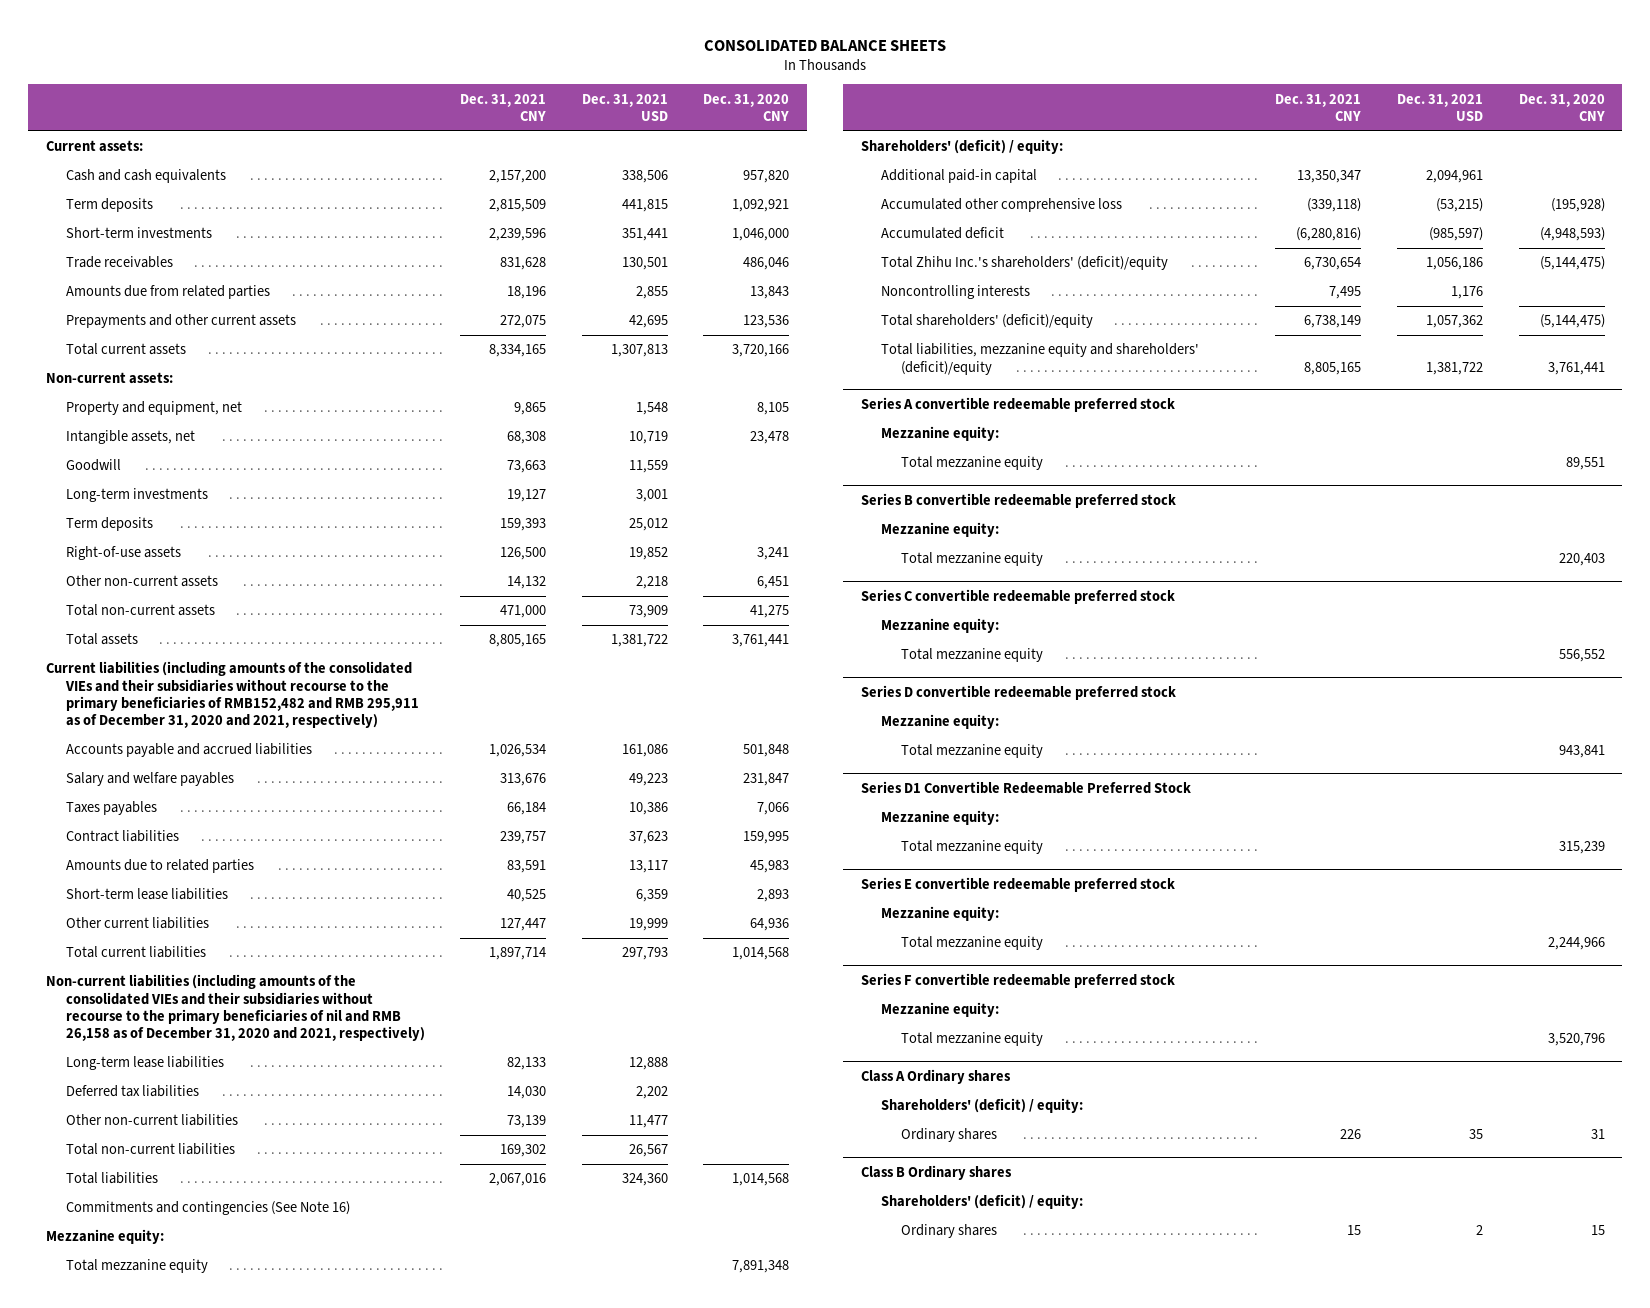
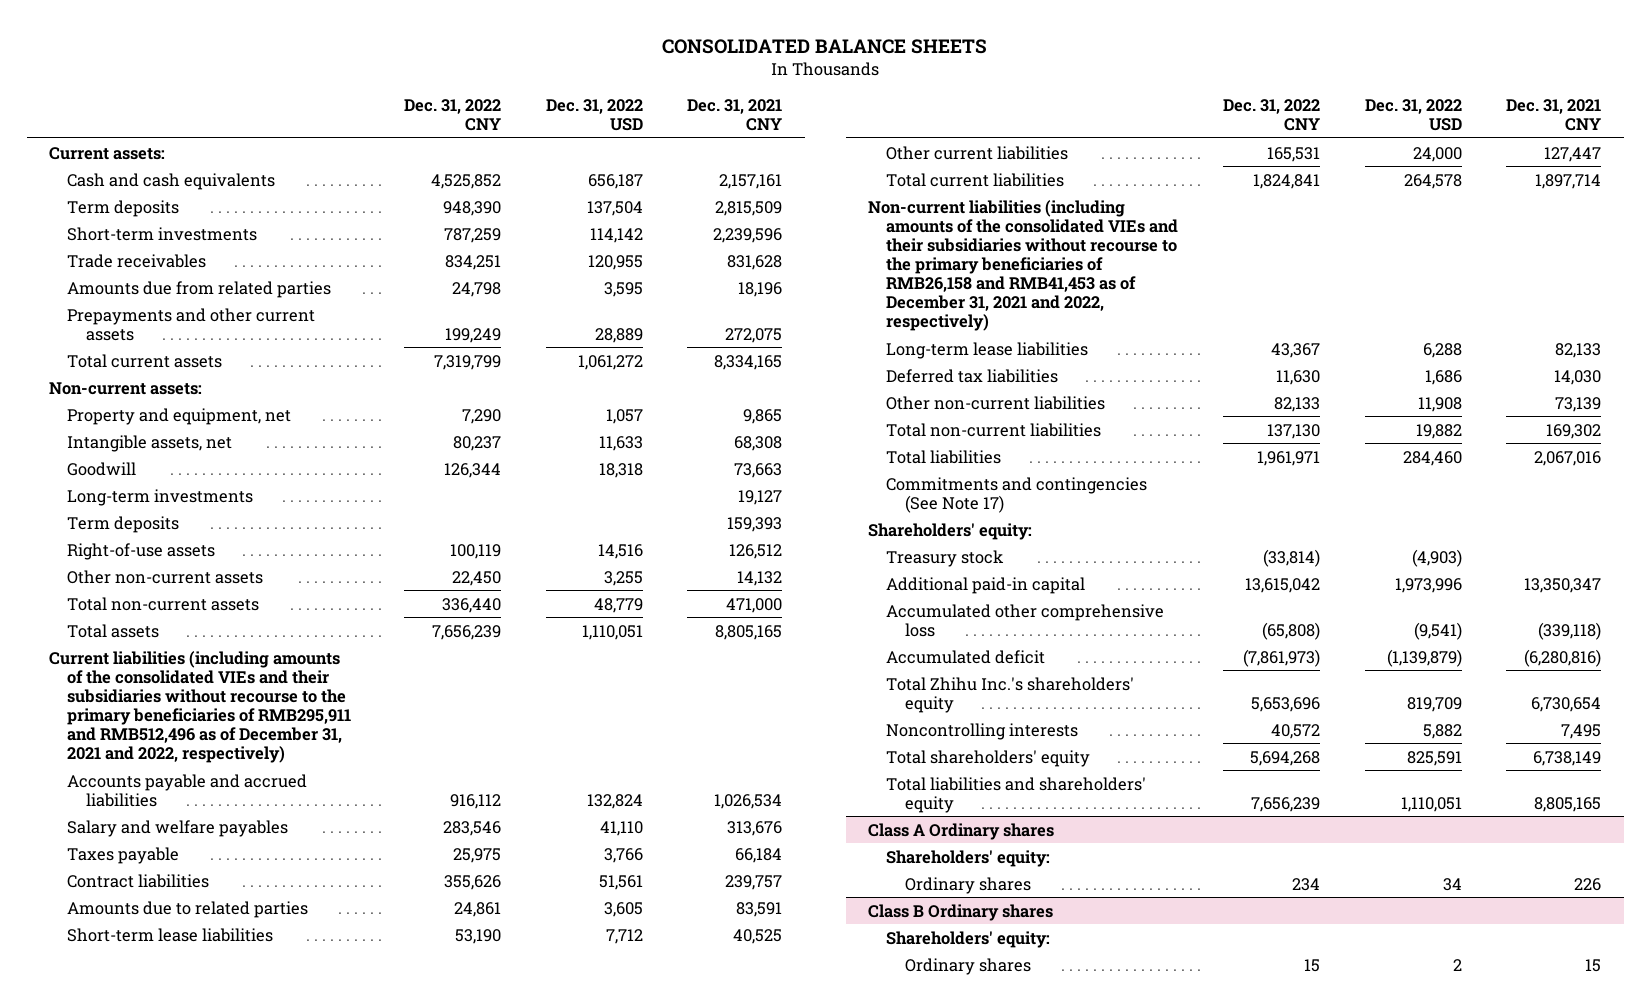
- | Dec. 31, 2021 CNY | Dec. 31, 2021 USD | Dec. 31, 2020 CNY
+ | Dec. 31, 2022 CNY | Dec. 31, 2022 USD | Dec. 31, 2021 CNY
- Cash and cash equivalents | 2,157,200 | 338,506 | 957,820
+ Cash and cash equivalents | 4,525,852 | 656,187 | 2,157,161
- Right-of-use assets | 126,500 | 19,852 | 3,241
+ Right-of-use assets | 100,119 | 14,516 | 126,512
- Current liabilities (including amounts of the consolidated VIEs and their subsidiaries without recourse to the primary beneficiaries of RMB152,482 and RMB 295,911 as of December 31, 2020 and 2021, respectively)
+ Current liabilities (including amounts of the consolidated VIEs and their subsidiaries without recourse to the primary beneficiaries of RMB295,911 and RMB512,496 as of December 31, 2021 and 2022, respectively)
- Taxes payables | 66,184 | 10,386 | 7,066
+ Taxes payable | 25,975 | 3,766 | 66,184
- Non-current liabilities (including amounts of the consolidated VIEs and their subsidiaries without recourse to the primary beneficiaries of nil and RMB 26,158 as of December 31, 2020 and 2021, respectively)
+ Non-current liabilities (including amounts of the consolidated VIEs and their subsidiaries without recourse to the primary beneficiaries of RMB26,158 and RMB41,453 as of December 31, 2021 and 2022, respectively)
- Commitments and contingencies (See Note 16)
- Mezzanine equity:
- Total mezzanine equity | | | 7,891,348
- Shareholders' (deficit) / equity:
+ Commitments and contingencies (See Note 17)
+ Shareholders' equity:
+ Treasury stock | (33,814) | (4,903) |
- Total Zhihu Inc.'s shareholders' (deficit)/equity | 6,730,654 | 1,056,186 | (5,144,475)
+ Total Zhihu Inc.'s shareholders' equity | 5,653,696 | 819,709 | 6,730,654
- Total shareholders' (deficit)/equity | 6,738,149 | 1,057,362 | (5,144,475)
- Total liabilities, mezzanine equity and shareholders' (deficit)/equity | 8,805,165 | 1,381,722 | 3,761,441
- Series A convertible redeemable preferred stock
- Mezzanine equity:
- Total mezzanine equity | | | 89,551
- Series B convertible redeemable preferred stock
- Mezzanine equity:
- Total mezzanine equity | | | 220,403
- Series C convertible redeemable preferred stock
- Mezzanine equity:
- Total mezzanine equity | | | 556,552
- Series D convertible redeemable preferred stock
- Mezzanine equity:
- Total mezzanine equity | | | 943,841
- Series D1 Convertible Redeemable Preferred Stock
- Mezzanine equity:
- Total mezzanine equity | | | 315,239
- Series E convertible redeemable preferred stock
- Mezzanine equity:
- Total mezzanine equity | | | 2,244,966
- Series F convertible redeemable preferred stock
- Mezzanine equity:
- Total mezzanine equity | | | 3,520,796
+ Total shareholders' equity | 5,694,268 | 825,591 | 6,738,149
+ Total liabilities and shareholders' equity | 7,656,239 | 1,110,051 | 8,805,165
@ Class A Ordinary shares
- Shareholders' (deficit) / equity:
+ Shareholders' equity:
@ Class B Ordinary shares
- Shareholders' (deficit) / equity:
+ Shareholders' equity:

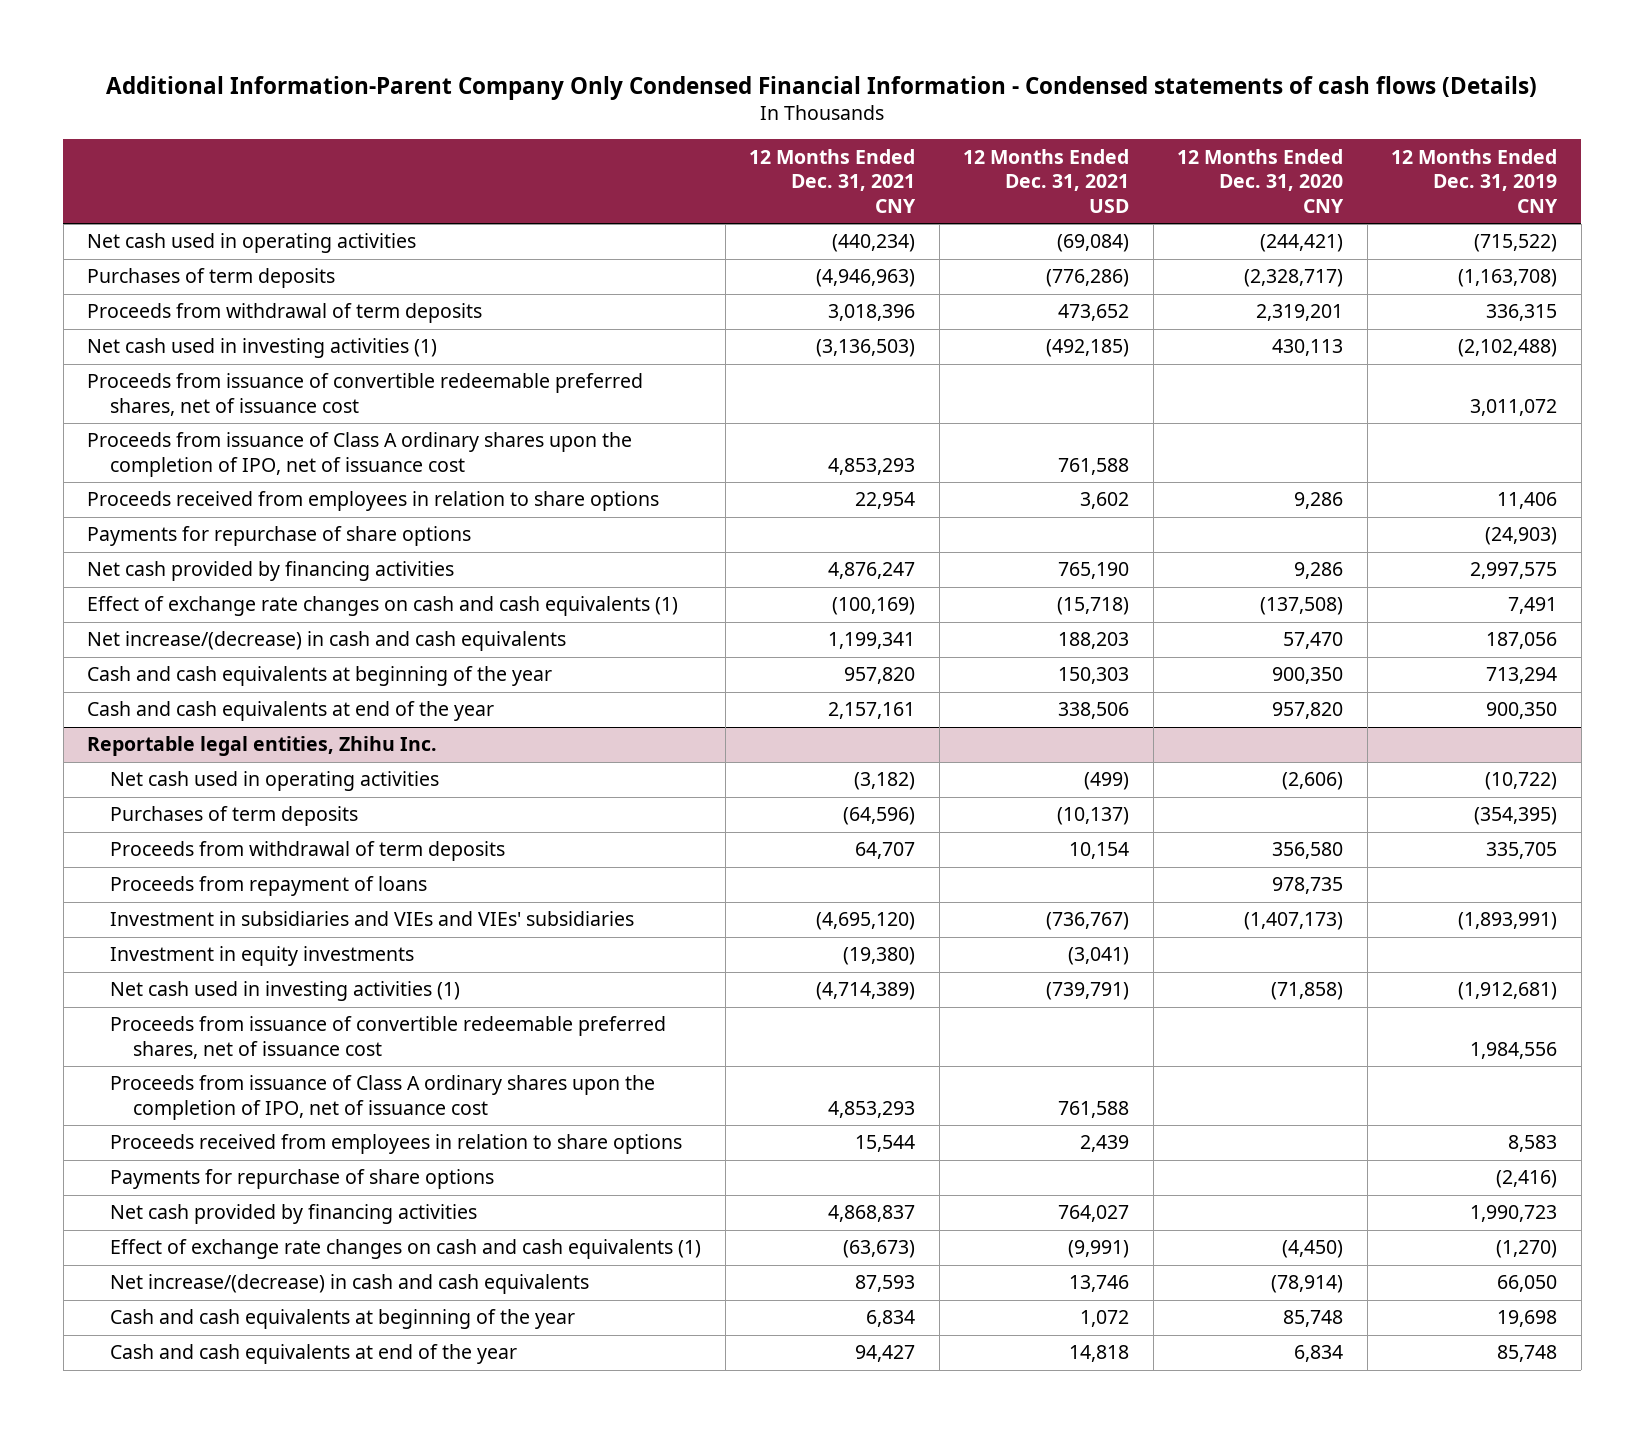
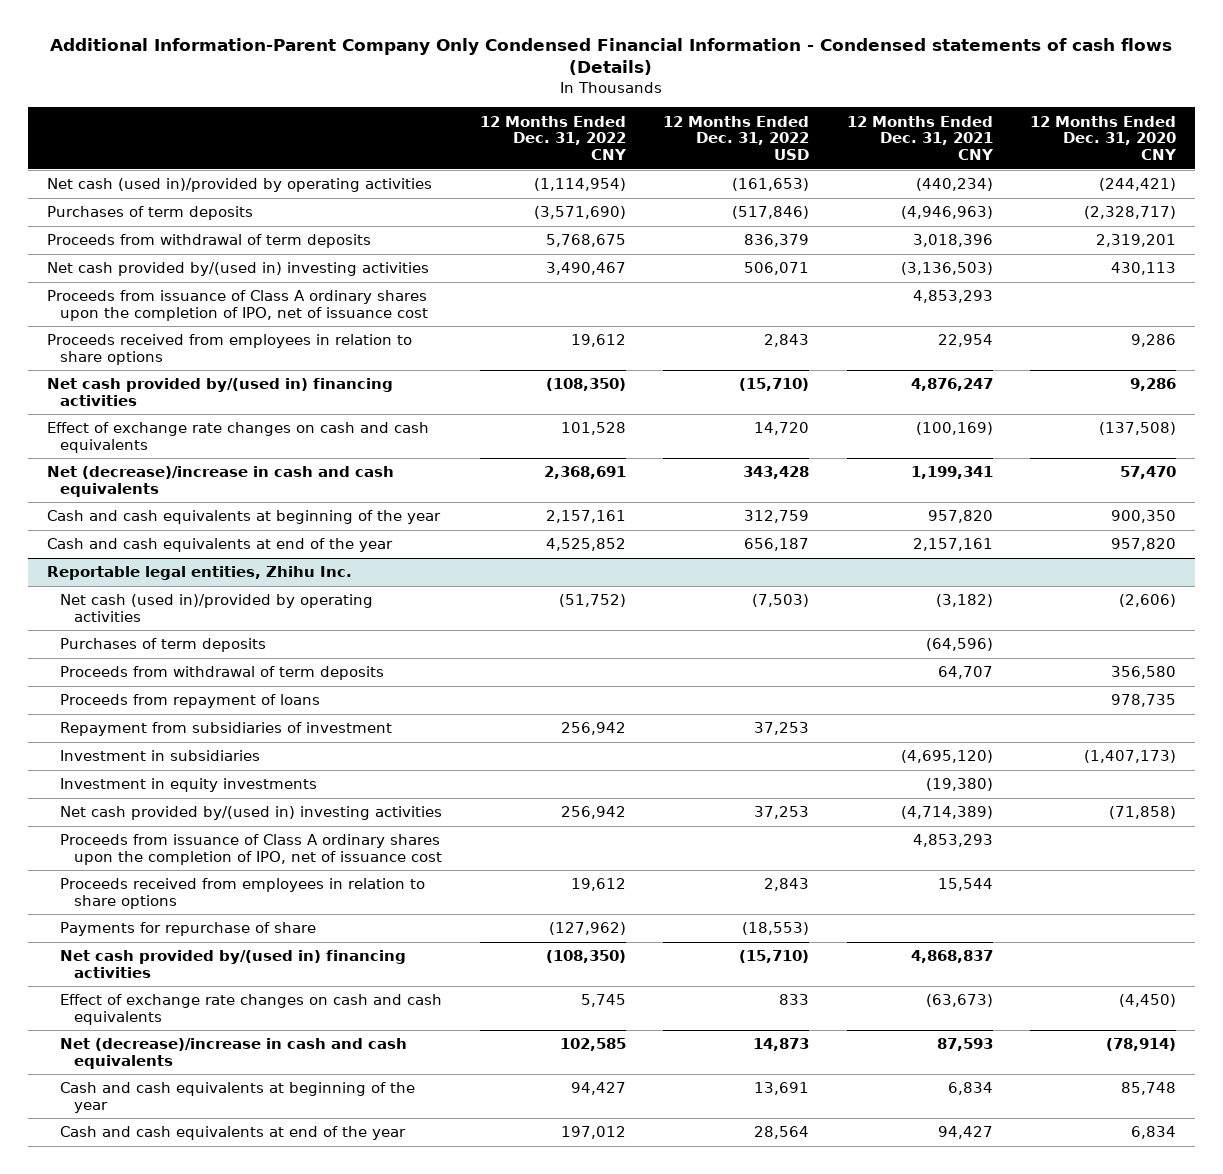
- | 12 Months Ended Dec. 31, 2021 CNY | 12 Months Ended Dec. 31, 2021 USD | 12 Months Ended Dec. 31, 2020 CNY | 12 Months Ended Dec. 31, 2019 CNY
+ | 12 Months Ended Dec. 31, 2022 CNY | 12 Months Ended Dec. 31, 2022 USD | 12 Months Ended Dec. 31, 2021 CNY | 12 Months Ended Dec. 31, 2020 CNY
- Net cash used in operating activities | (440,234) | (69,084) | (244,421) | (715,522)
+ Net cash (used in)/provided by operating activities | (1,114,954) | (161,653) | (440,234) | (244,421)
- Net cash used in investing activities (1) | (3,136,503) | (492,185) | 430,113 | (2,102,488)
- Proceeds from issuance of convertible redeemable preferred shares, net of issuance cost | | | | 3,011,072
+ Net cash provided by/(used in) investing activities | 3,490,467 | 506,071 | (3,136,503) | 430,113
- Payments for repurchase of share options | | | | (24,903)
- Net cash provided by financing activities | 4,876,247 | 765,190 | 9,286 | 2,997,575
- Effect of exchange rate changes on cash and cash equivalents (1) | (100,169) | (15,718) | (137,508) | 7,491
- Net increase/(decrease) in cash and cash equivalents | 1,199,341 | 188,203 | 57,470 | 187,056
+ Net cash provided by/(used in) financing activities | (108,350) | (15,710) | 4,876,247 | 9,286
+ Effect of exchange rate changes on cash and cash equivalents | 101,528 | 14,720 | (100,169) | (137,508)
+ Net (decrease)/increase in cash and cash equivalents | 2,368,691 | 343,428 | 1,199,341 | 57,470
@ Reportable legal entities, Zhihu Inc.
- Net cash used in operating activities | (3,182) | (499) | (2,606) | (10,722)
+ Net cash (used in)/provided by operating activities | (51,752) | (7,503) | (3,182) | (2,606)
- Investment in subsidiaries and VIEs and VIEs' subsidiaries | (4,695,120) | (736,767) | (1,407,173) | (1,893,991)
+ Repayment from subsidiaries of investment | 256,942 | 37,253 | |
+ Investment in subsidiaries | | | (4,695,120) | (1,407,173)
- Net cash used in investing activities (1) | (4,714,389) | (739,791) | (71,858) | (1,912,681)
- Proceeds from issuance of convertible redeemable preferred shares, net of issuance cost | | | | 1,984,556
+ Net cash provided by/(used in) investing activities | 256,942 | 37,253 | (4,714,389) | (71,858)
- Payments for repurchase of share options | | | | (2,416)
- Net cash provided by financing activities | 4,868,837 | 764,027 | | 1,990,723
- Effect of exchange rate changes on cash and cash equivalents (1) | (63,673) | (9,991) | (4,450) | (1,270)
- Net increase/(decrease) in cash and cash equivalents | 87,593 | 13,746 | (78,914) | 66,050
+ Payments for repurchase of share | (127,962) | (18,553) | |
+ Net cash provided by/(used in) financing activities | (108,350) | (15,710) | 4,868,837 |
+ Effect of exchange rate changes on cash and cash equivalents | 5,745 | 833 | (63,673) | (4,450)
+ Net (decrease)/increase in cash and cash equivalents | 102,585 | 14,873 | 87,593 | (78,914)

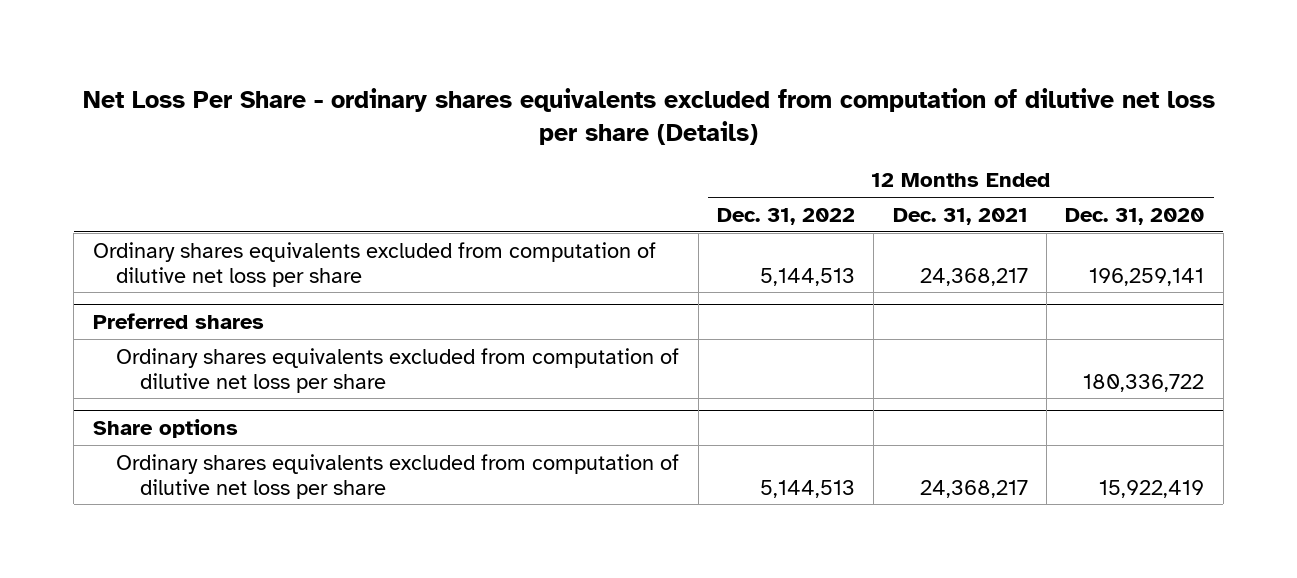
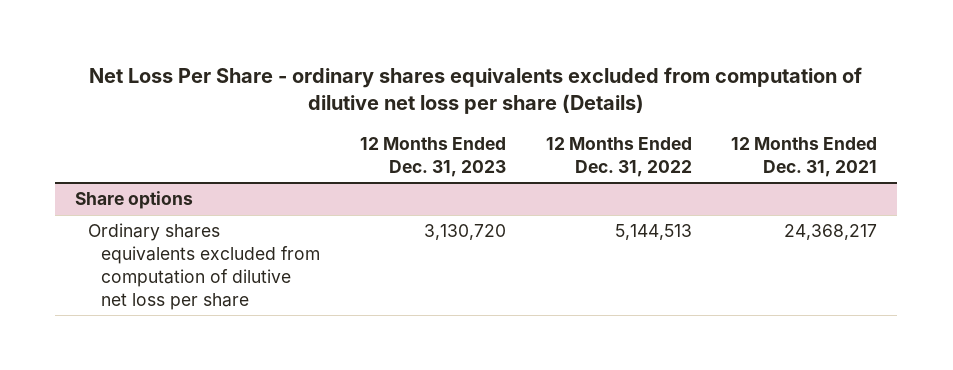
- | 12 Months Ended Dec. 31, 2022 | 12 Months Ended Dec. 31, 2021 | 12 Months Ended Dec. 31, 2020
+ | 12 Months Ended Dec. 31, 2023 | 12 Months Ended Dec. 31, 2022 | 12 Months Ended Dec. 31, 2021
- Ordinary shares equivalents excluded from computation of dilutive net loss per share | 5,144,513 | 24,368,217 | 196,259,141
- Preferred shares
- Ordinary shares equivalents excluded from computation of dilutive net loss per share | | | 180,336,722

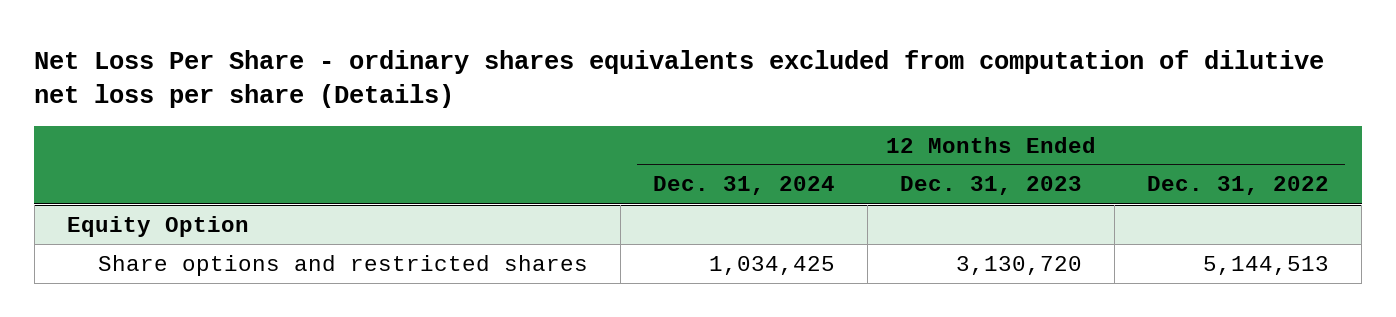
- | 12 Months Ended Dec. 31, 2023 | 12 Months Ended Dec. 31, 2022 | 12 Months Ended Dec. 31, 2021
+ | 12 Months Ended Dec. 31, 2024 | 12 Months Ended Dec. 31, 2023 | 12 Months Ended Dec. 31, 2022
- Share options
- Ordinary shares equivalents excluded from computation of dilutive net loss per share | 3,130,720 | 5,144,513 | 24,368,217
+ Equity Option
+ Share options and restricted shares | 1,034,425 | 3,130,720 | 5,144,513

